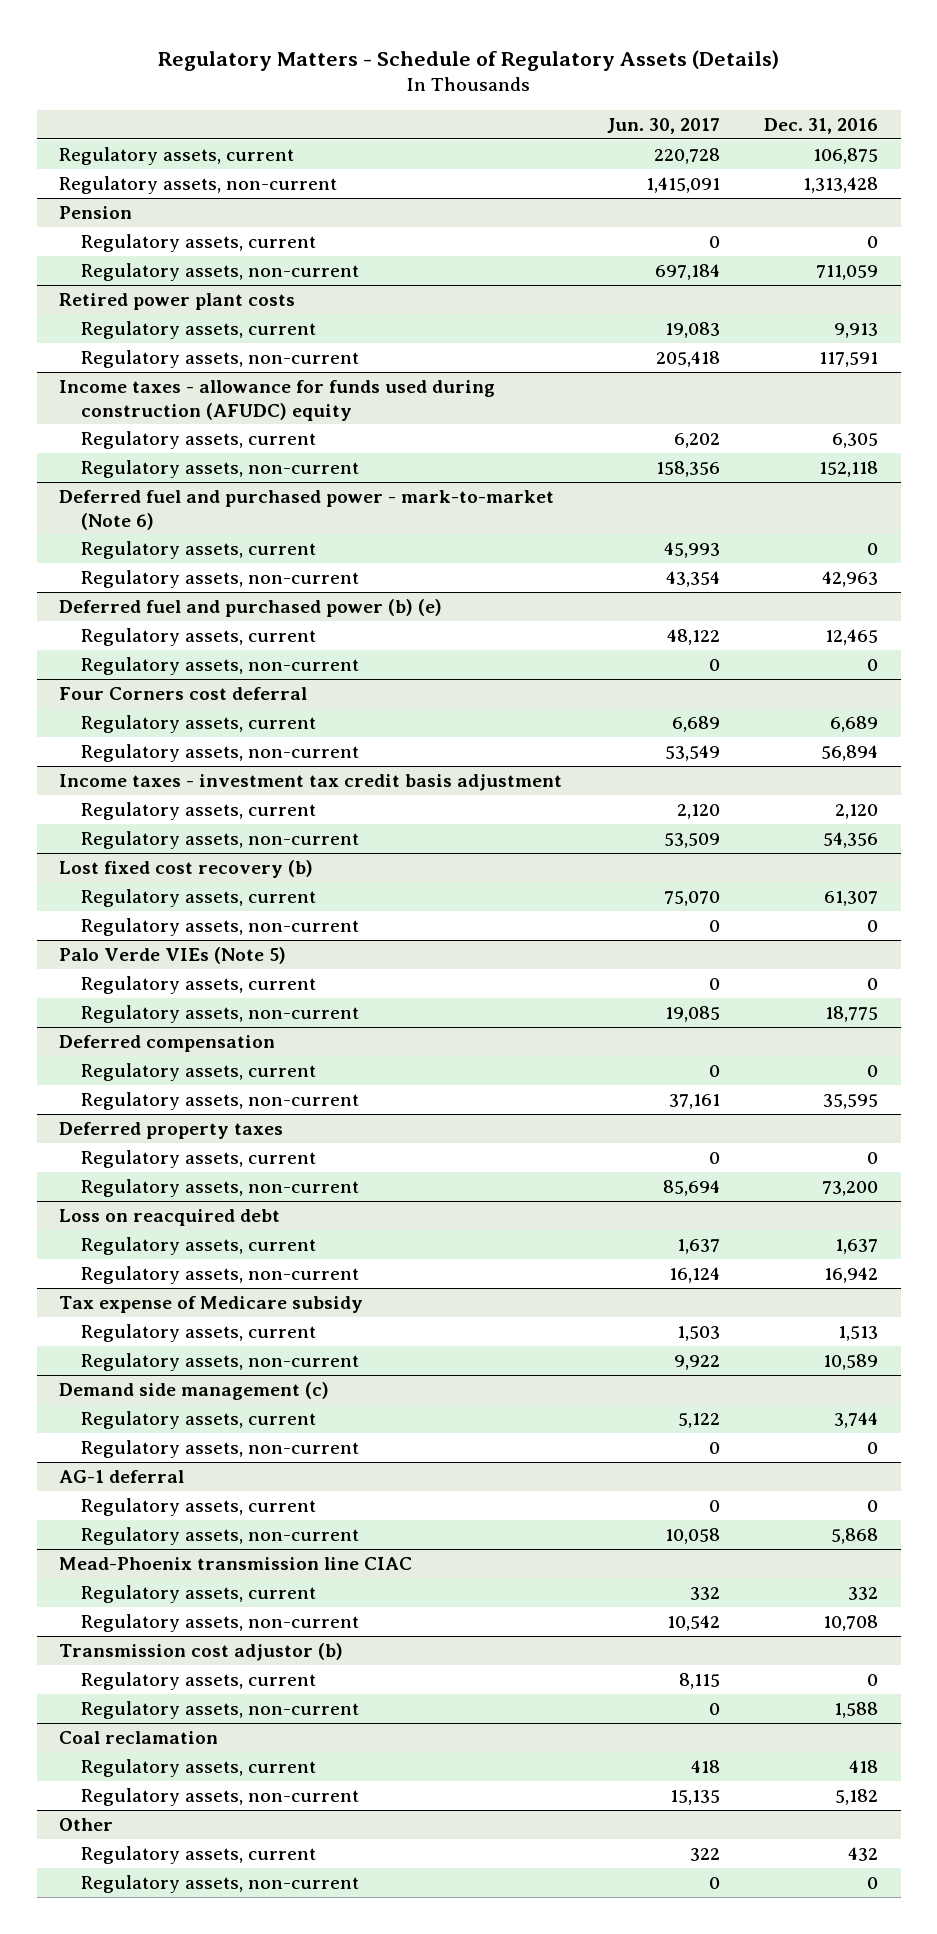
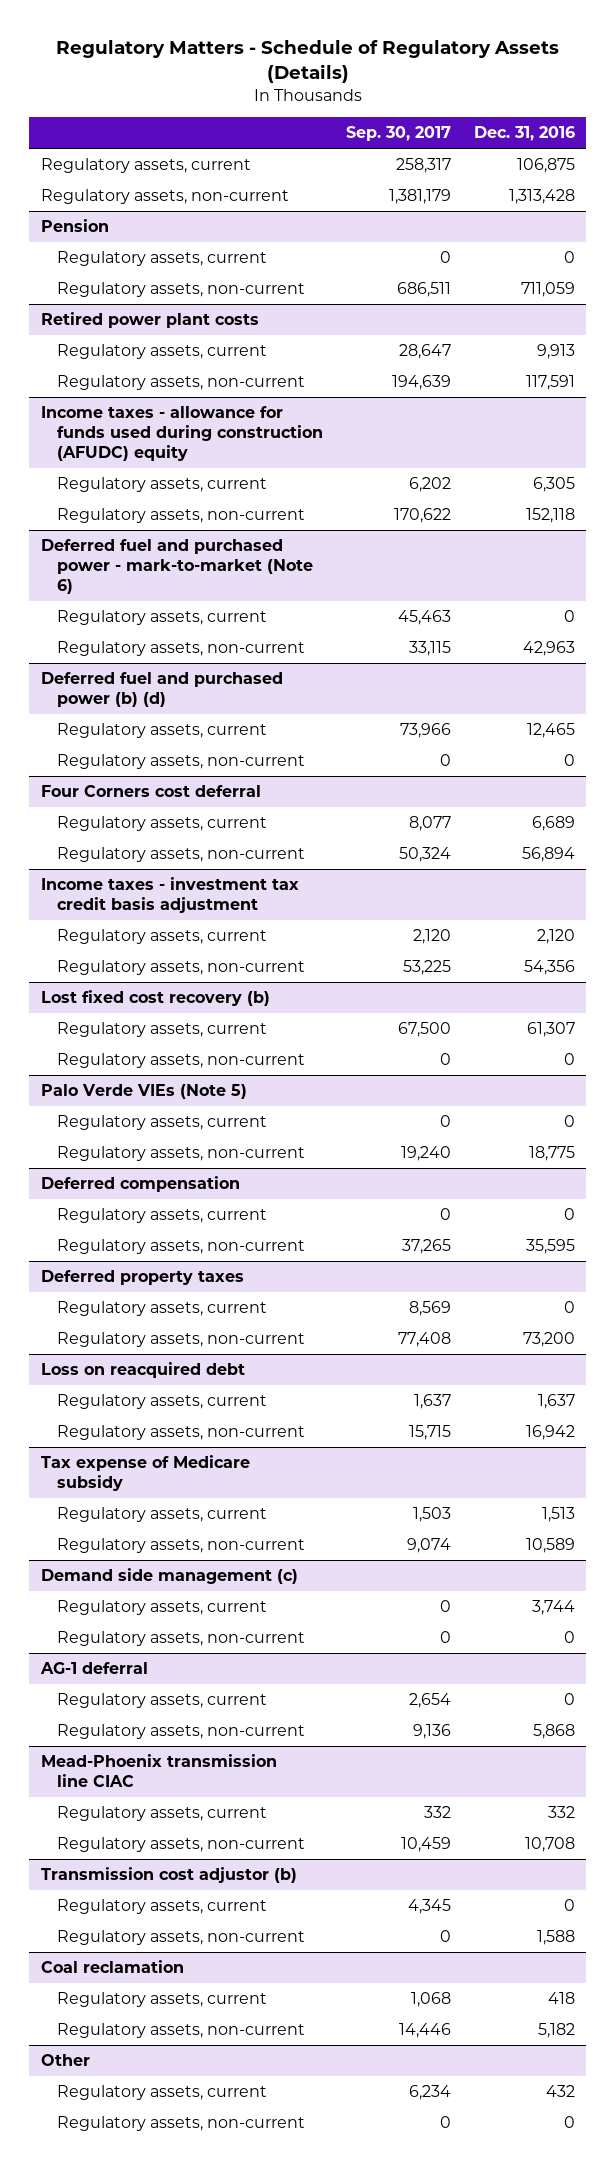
- | Jun. 30, 2017 | Dec. 31, 2016
+ | Sep. 30, 2017 | Dec. 31, 2016
- Deferred fuel and purchased power (b) (e)
+ Deferred fuel and purchased power (b) (d)

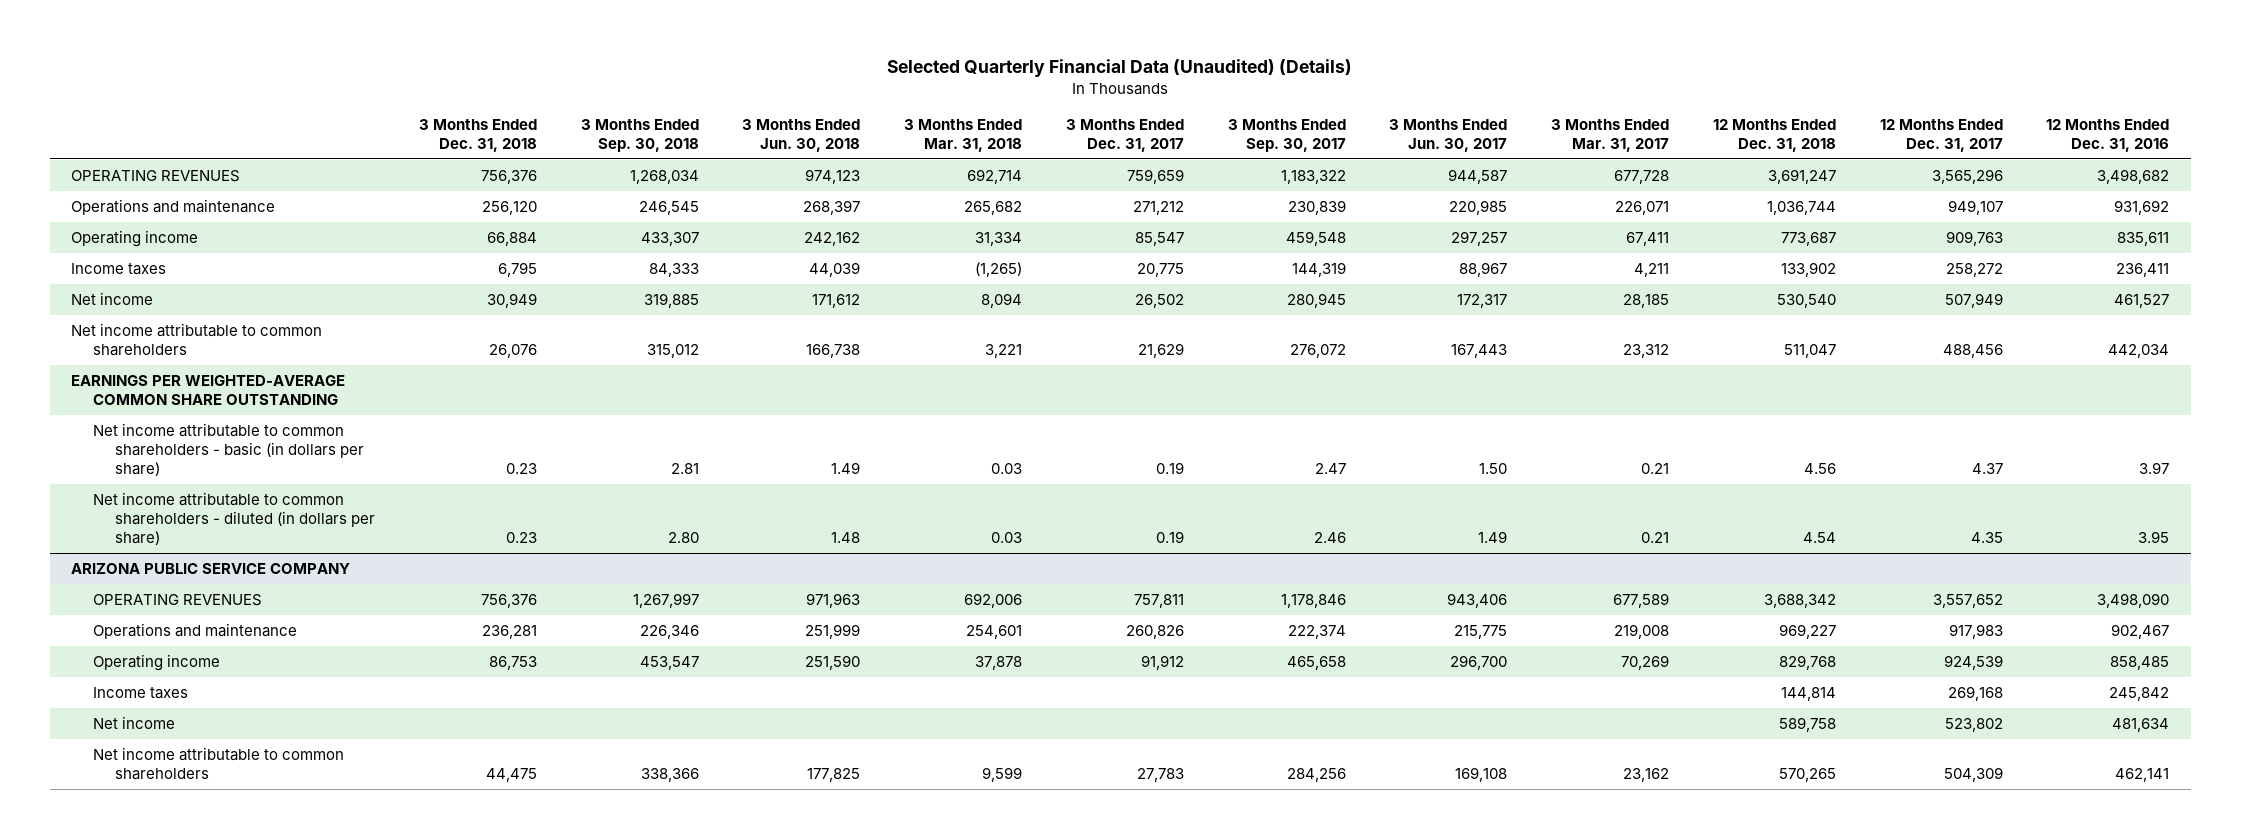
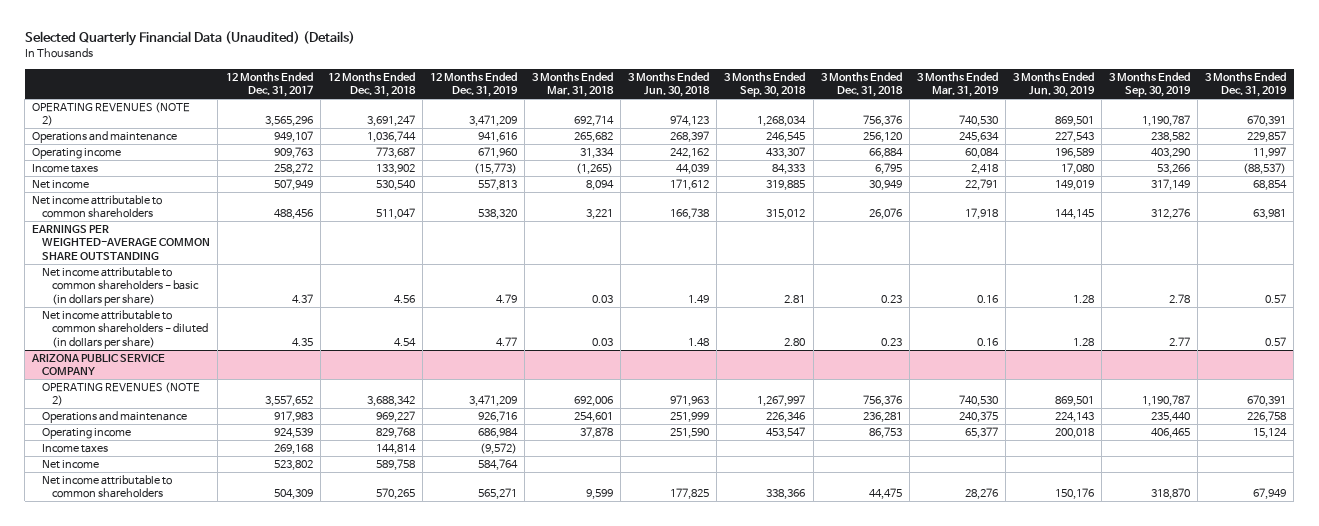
- | 3 Months Ended Dec. 31, 2018 | 3 Months Ended Sep. 30, 2018 | 3 Months Ended Jun. 30, 2018 | 3 Months Ended Mar. 31, 2018 | 3 Months Ended Dec. 31, 2017 | 3 Months Ended Sep. 30, 2017 | 3 Months Ended Jun. 30, 2017 | 3 Months Ended Mar. 31, 2017 | 12 Months Ended Dec. 31, 2018 | 12 Months Ended Dec. 31, 2017 | 12 Months Ended Dec. 31, 2016
+ | 12 Months Ended Dec. 31, 2017 | 12 Months Ended Dec. 31, 2018 | 12 Months Ended Dec. 31, 2019 | 3 Months Ended Mar. 31, 2018 | 3 Months Ended Jun. 30, 2018 | 3 Months Ended Sep. 30, 2018 | 3 Months Ended Dec. 31, 2018 | 3 Months Ended Mar. 31, 2019 | 3 Months Ended Jun. 30, 2019 | 3 Months Ended Sep. 30, 2019 | 3 Months Ended Dec. 31, 2019
- OPERATING REVENUES | 756,376 | 1,268,034 | 974,123 | 692,714 | 759,659 | 1,183,322 | 944,587 | 677,728 | 3,691,247 | 3,565,296 | 3,498,682
+ OPERATING REVENUES (NOTE 2) | 3,565,296 | 3,691,247 | 3,471,209 | 692,714 | 974,123 | 1,268,034 | 756,376 | 740,530 | 869,501 | 1,190,787 | 670,391
@ ARIZONA PUBLIC SERVICE COMPANY
- OPERATING REVENUES | 756,376 | 1,267,997 | 971,963 | 692,006 | 757,811 | 1,178,846 | 943,406 | 677,589 | 3,688,342 | 3,557,652 | 3,498,090
+ OPERATING REVENUES (NOTE 2) | 3,557,652 | 3,688,342 | 3,471,209 | 692,006 | 971,963 | 1,267,997 | 756,376 | 740,530 | 869,501 | 1,190,787 | 670,391

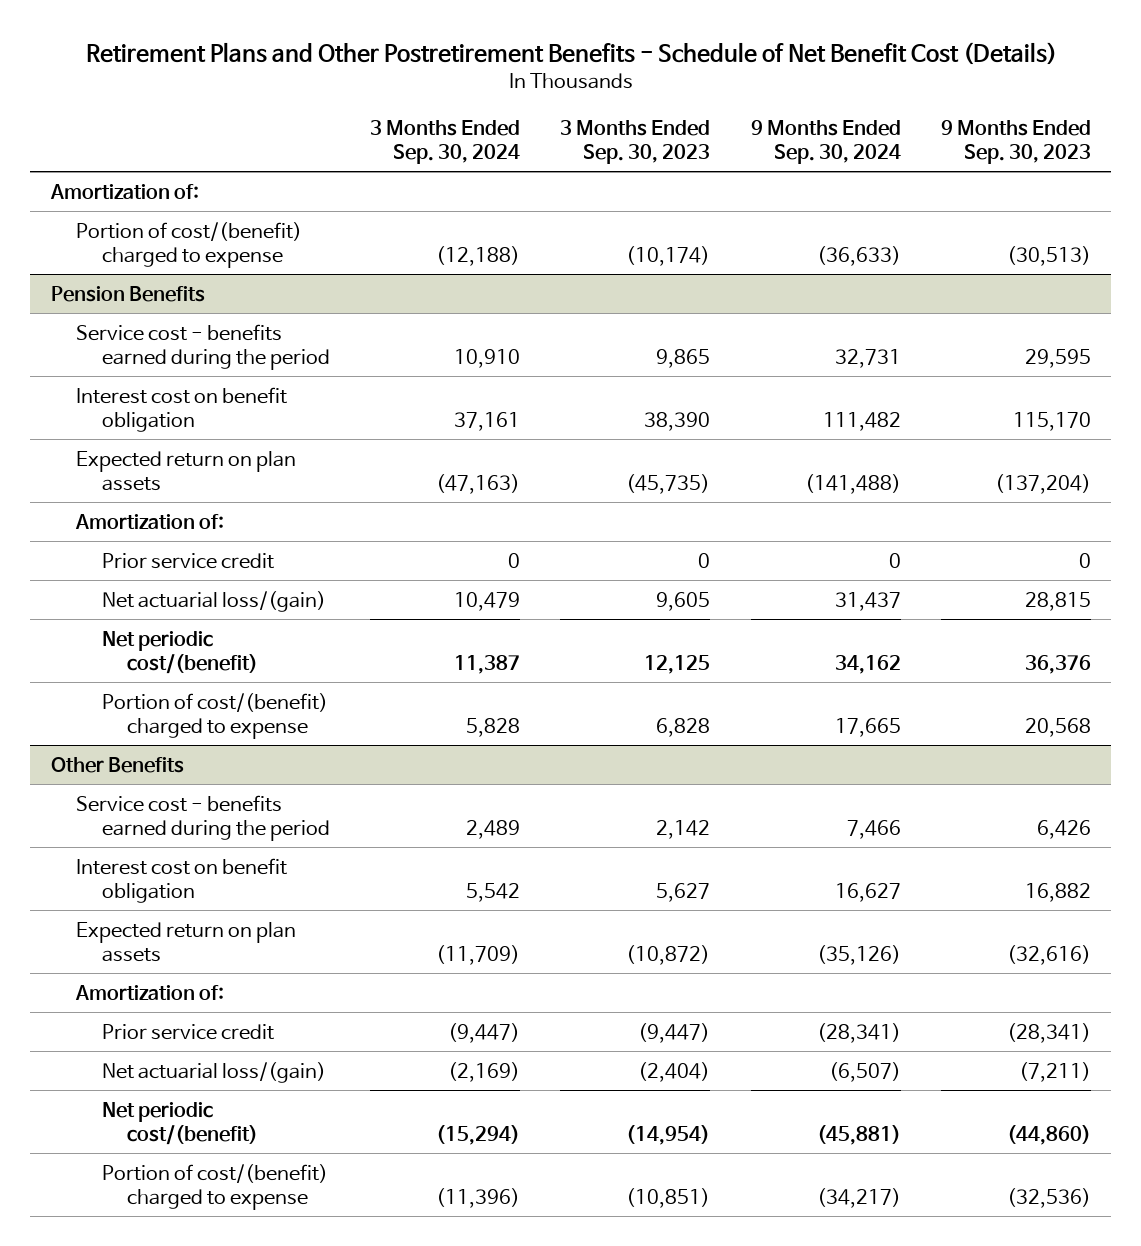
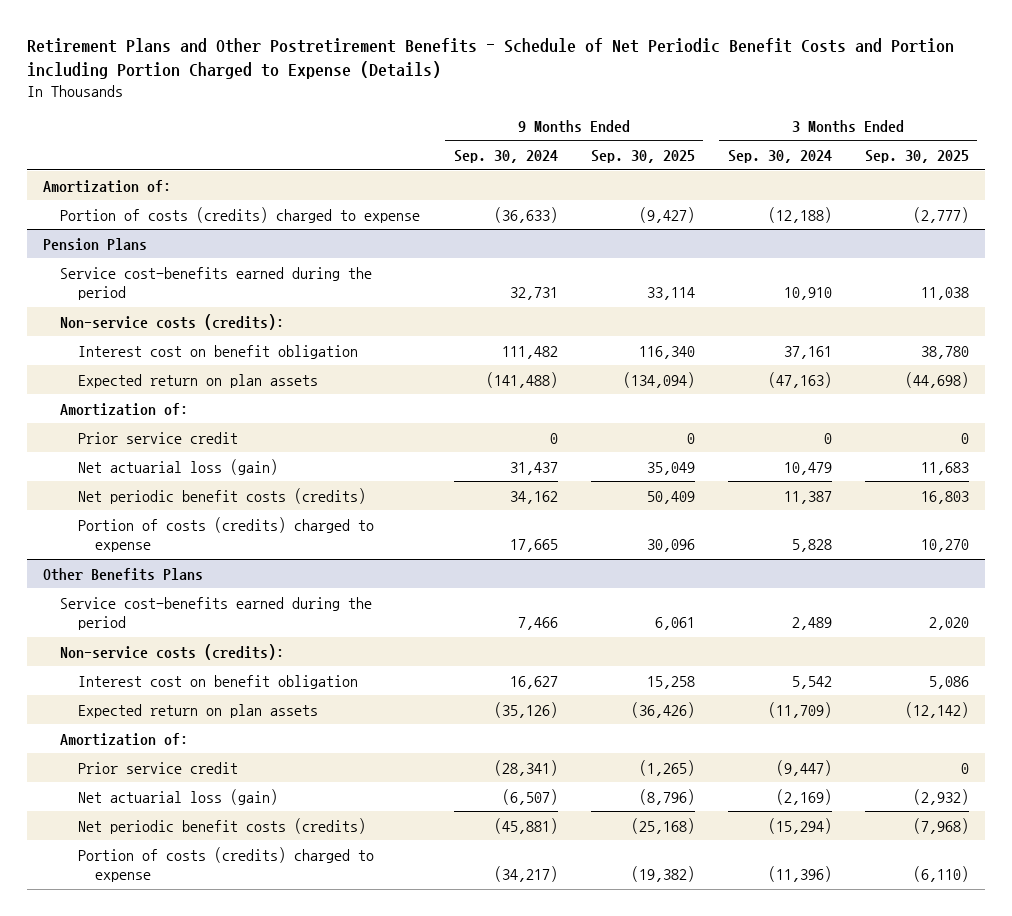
- Retirement Plans and Other Postretirement Benefits - Schedule of Net Benefit Cost (Details)
+ Retirement Plans and Other Postretirement Benefits - Schedule of Net Periodic Benefit Costs and Portion including Portion Charged to Expense (Details)
- | 3 Months Ended Sep. 30, 2024 | 3 Months Ended Sep. 30, 2023 | 9 Months Ended Sep. 30, 2024 | 9 Months Ended Sep. 30, 2023
+ | 9 Months Ended Sep. 30, 2024 | 9 Months Ended Sep. 30, 2025 | 3 Months Ended Sep. 30, 2024 | 3 Months Ended Sep. 30, 2025
- Portion of cost/(benefit) charged to expense | (12,188) | (10,174) | (36,633) | (30,513)
- Pension Benefits
- Service cost - benefits earned during the period | 10,910 | 9,865 | 32,731 | 29,595
+ Portion of costs (credits) charged to expense | (36,633) | (9,427) | (12,188) | (2,777)
+ Pension Plans
+ Service cost-benefits earned during the period | 32,731 | 33,114 | 10,910 | 11,038
+ Non-service costs (credits):
- Net actuarial loss/(gain) | 10,479 | 9,605 | 31,437 | 28,815
- Net periodic cost/(benefit) | 11,387 | 12,125 | 34,162 | 36,376
- Portion of cost/(benefit) charged to expense | 5,828 | 6,828 | 17,665 | 20,568
- Other Benefits
- Service cost - benefits earned during the period | 2,489 | 2,142 | 7,466 | 6,426
+ Net actuarial loss (gain) | 31,437 | 35,049 | 10,479 | 11,683
+ Net periodic benefit costs (credits) | 34,162 | 50,409 | 11,387 | 16,803
+ Portion of costs (credits) charged to expense | 17,665 | 30,096 | 5,828 | 10,270
+ Other Benefits Plans
+ Service cost-benefits earned during the period | 7,466 | 6,061 | 2,489 | 2,020
+ Non-service costs (credits):
- Net actuarial loss/(gain) | (2,169) | (2,404) | (6,507) | (7,211)
- Net periodic cost/(benefit) | (15,294) | (14,954) | (45,881) | (44,860)
- Portion of cost/(benefit) charged to expense | (11,396) | (10,851) | (34,217) | (32,536)
+ Net actuarial loss (gain) | (6,507) | (8,796) | (2,169) | (2,932)
+ Net periodic benefit costs (credits) | (45,881) | (25,168) | (15,294) | (7,968)
+ Portion of costs (credits) charged to expense | (34,217) | (19,382) | (11,396) | (6,110)

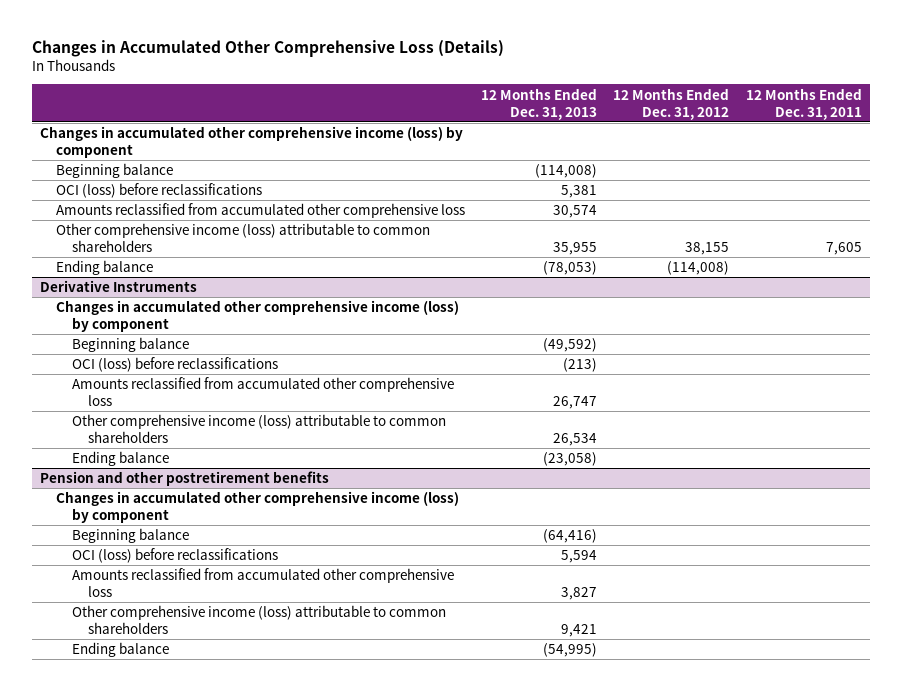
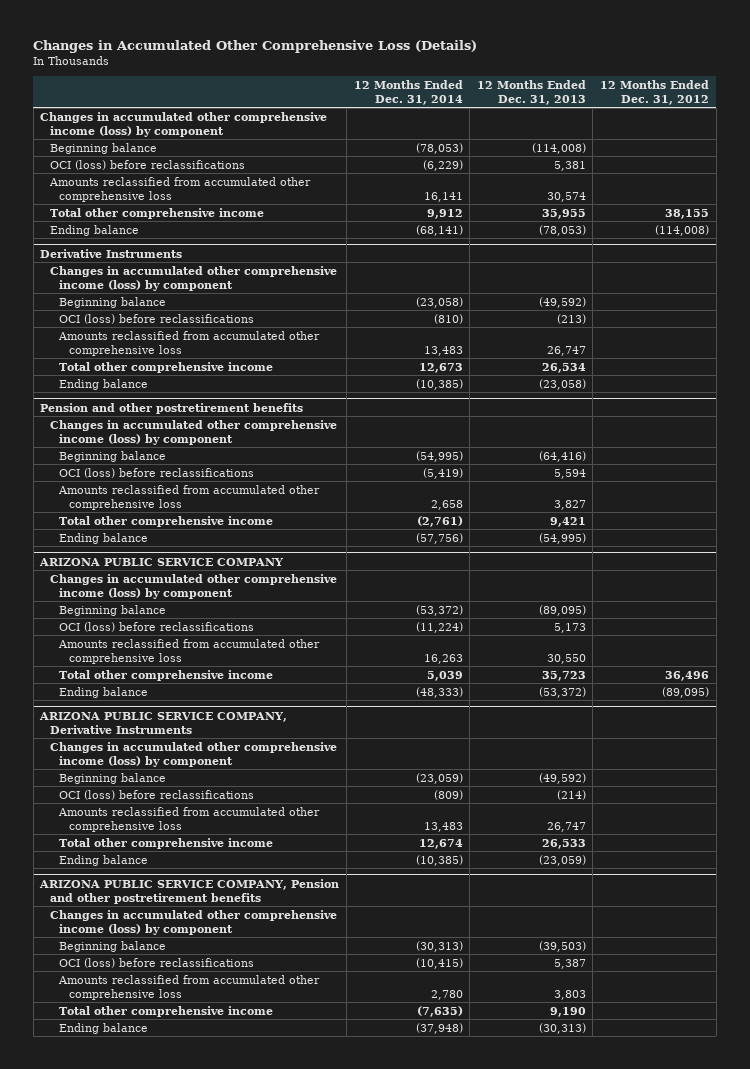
- | 12 Months Ended Dec. 31, 2013 | 12 Months Ended Dec. 31, 2012 | 12 Months Ended Dec. 31, 2011
+ | 12 Months Ended Dec. 31, 2014 | 12 Months Ended Dec. 31, 2013 | 12 Months Ended Dec. 31, 2012
- Other comprehensive income (loss) attributable to common shareholders | 35,955 | 38,155 | 7,605
+ Total other comprehensive income | 9,912 | 35,955 | 38,155
@ Derivative Instruments
- Other comprehensive income (loss) attributable to common shareholders | 26,534 | |
+ Total other comprehensive income | 12,673 | 26,534 |
@ Pension and other postretirement benefits
- Other comprehensive income (loss) attributable to common shareholders | 9,421 | |
+ Total other comprehensive income | (2,761) | 9,421 |
+ ARIZONA PUBLIC SERVICE COMPANY
+ Changes in accumulated other comprehensive income (loss) by component
+ Beginning balance | (53,372) | (89,095) |
+ OCI (loss) before reclassifications | (11,224) | 5,173 |
+ Amounts reclassified from accumulated other comprehensive loss | 16,263 | 30,550 |
+ Total other comprehensive income | 5,039 | 35,723 | 36,496
+ Ending balance | (48,333) | (53,372) | (89,095)
+ ARIZONA PUBLIC SERVICE COMPANY, Derivative Instruments
+ Changes in accumulated other comprehensive income (loss) by component
+ Beginning balance | (23,059) | (49,592) |
+ OCI (loss) before reclassifications | (809) | (214) |
+ Amounts reclassified from accumulated other comprehensive loss | 13,483 | 26,747 |
+ Total other comprehensive income | 12,674 | 26,533 |
+ Ending balance | (10,385) | (23,059) |
+ ARIZONA PUBLIC SERVICE COMPANY, Pension and other postretirement benefits
+ Changes in accumulated other comprehensive income (loss) by component
+ Beginning balance | (30,313) | (39,503) |
+ OCI (loss) before reclassifications | (10,415) | 5,387 |
+ Amounts reclassified from accumulated other comprehensive loss | 2,780 | 3,803 |
+ Total other comprehensive income | (7,635) | 9,190 |
+ Ending balance | (37,948) | (30,313) |

